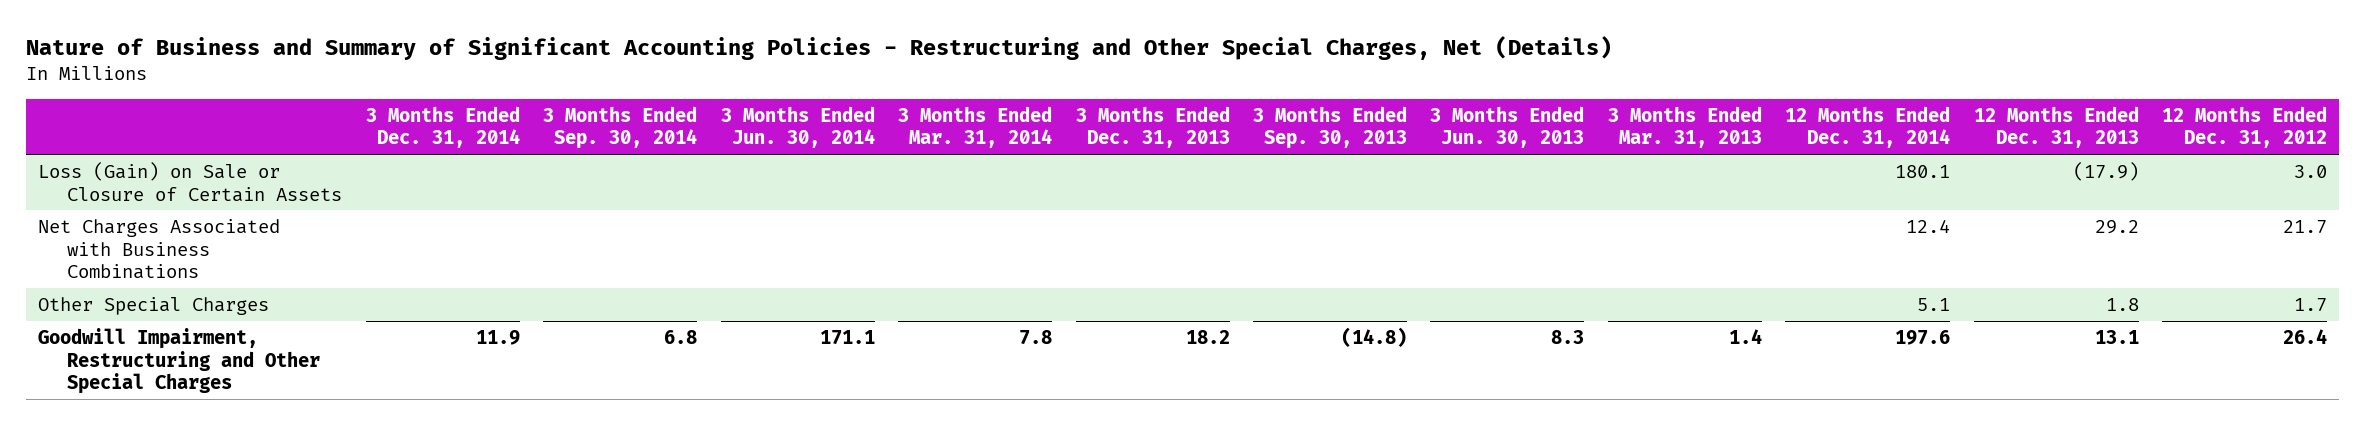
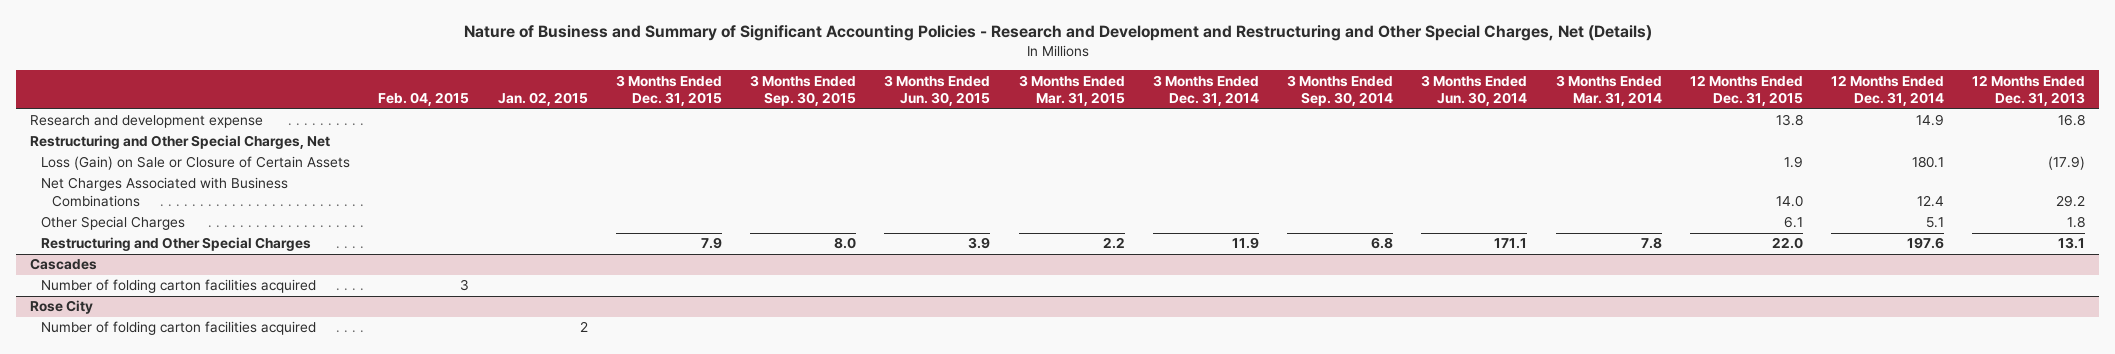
- Nature of Business and Summary of Significant Accounting Policies - Restructuring and Other Special Charges, Net (Details)
+ Nature of Business and Summary of Significant Accounting Policies - Research and Development and Restructuring and Other Special Charges, Net (Details)
- | 3 Months Ended Dec. 31, 2014 | 3 Months Ended Sep. 30, 2014 | 3 Months Ended Jun. 30, 2014 | 3 Months Ended Mar. 31, 2014 | 3 Months Ended Dec. 31, 2013 | 3 Months Ended Sep. 30, 2013 | 3 Months Ended Jun. 30, 2013 | 3 Months Ended Mar. 31, 2013 | 12 Months Ended Dec. 31, 2014 | 12 Months Ended Dec. 31, 2013 | 12 Months Ended Dec. 31, 2012
+ | Feb. 04, 2015 | Jan. 02, 2015 | 3 Months Ended Dec. 31, 2015 | 3 Months Ended Sep. 30, 2015 | 3 Months Ended Jun. 30, 2015 | 3 Months Ended Mar. 31, 2015 | 3 Months Ended Dec. 31, 2014 | 3 Months Ended Sep. 30, 2014 | 3 Months Ended Jun. 30, 2014 | 3 Months Ended Mar. 31, 2014 | 12 Months Ended Dec. 31, 2015 | 12 Months Ended Dec. 31, 2014 | 12 Months Ended Dec. 31, 2013
+ Research and development expense | | | | | | | | | | | 13.8 | 14.9 | 16.8
+ Restructuring and Other Special Charges, Net
- Goodwill Impairment, Restructuring and Other Special Charges | 11.9 | 6.8 | 171.1 | 7.8 | 18.2 | (14.8) | 8.3 | 1.4 | 197.6 | 13.1 | 26.4
+ Restructuring and Other Special Charges | | | 7.9 | 8.0 | 3.9 | 2.2 | 11.9 | 6.8 | 171.1 | 7.8 | 22.0 | 197.6 | 13.1
+ Cascades
+ Number of folding carton facilities acquired | 3 | | | | | | | | | | | |
+ Rose City
+ Number of folding carton facilities acquired | | 2 | | | | | | | | | | |

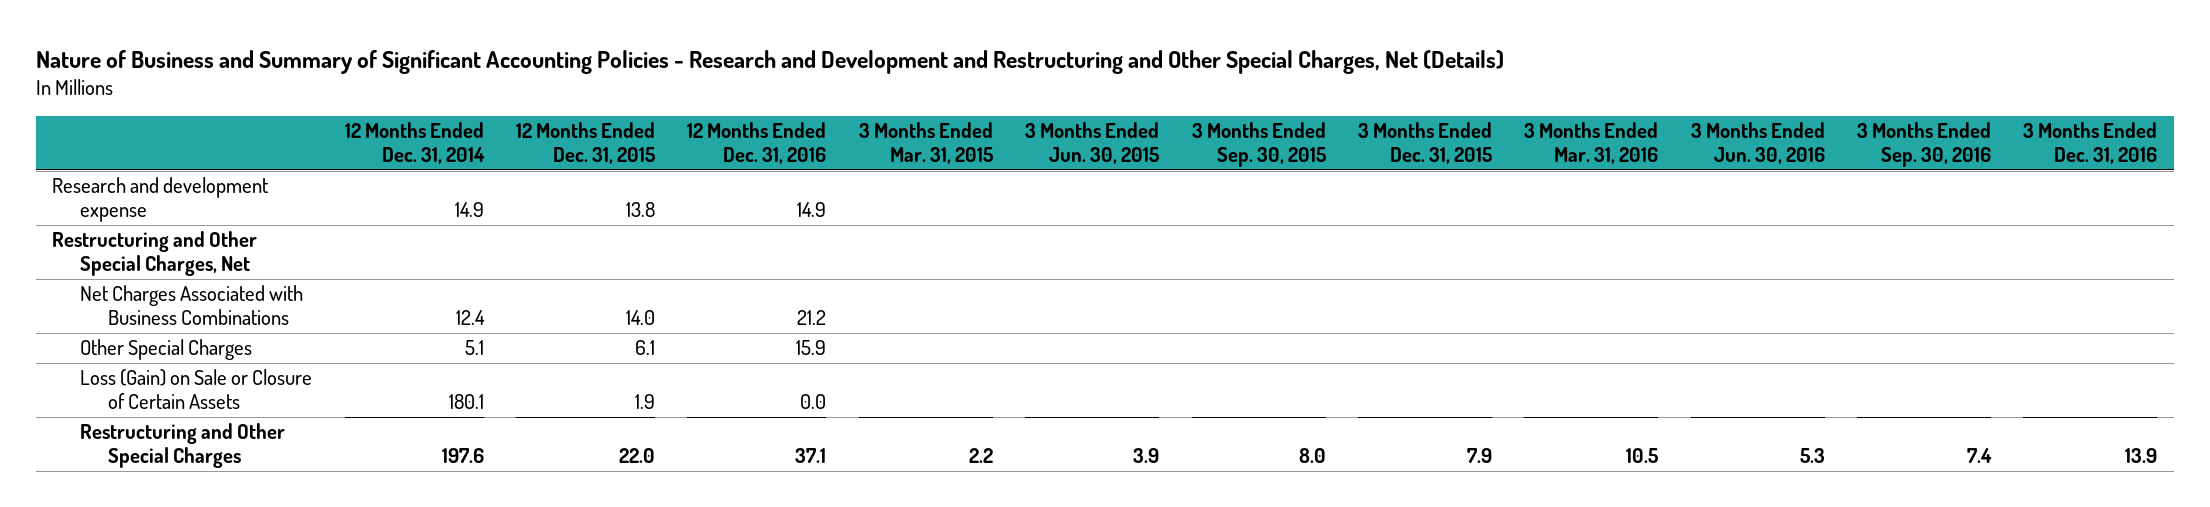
- | Feb. 04, 2015 | Jan. 02, 2015 | 3 Months Ended Dec. 31, 2015 | 3 Months Ended Sep. 30, 2015 | 3 Months Ended Jun. 30, 2015 | 3 Months Ended Mar. 31, 2015 | 3 Months Ended Dec. 31, 2014 | 3 Months Ended Sep. 30, 2014 | 3 Months Ended Jun. 30, 2014 | 3 Months Ended Mar. 31, 2014 | 12 Months Ended Dec. 31, 2015 | 12 Months Ended Dec. 31, 2014 | 12 Months Ended Dec. 31, 2013
+ | 12 Months Ended Dec. 31, 2014 | 12 Months Ended Dec. 31, 2015 | 12 Months Ended Dec. 31, 2016 | 3 Months Ended Mar. 31, 2015 | 3 Months Ended Jun. 30, 2015 | 3 Months Ended Sep. 30, 2015 | 3 Months Ended Dec. 31, 2015 | 3 Months Ended Mar. 31, 2016 | 3 Months Ended Jun. 30, 2016 | 3 Months Ended Sep. 30, 2016 | 3 Months Ended Dec. 31, 2016
moved down: Loss (Gain) on Sale or Closure of Certain Assets | 180.1 | 1.9 | 0.0 | | | | | | | |
- Cascades
- Number of folding carton facilities acquired | 3 | | | | | | | | | | | |
- Rose City
- Number of folding carton facilities acquired | | 2 | | | | | | | | | | |

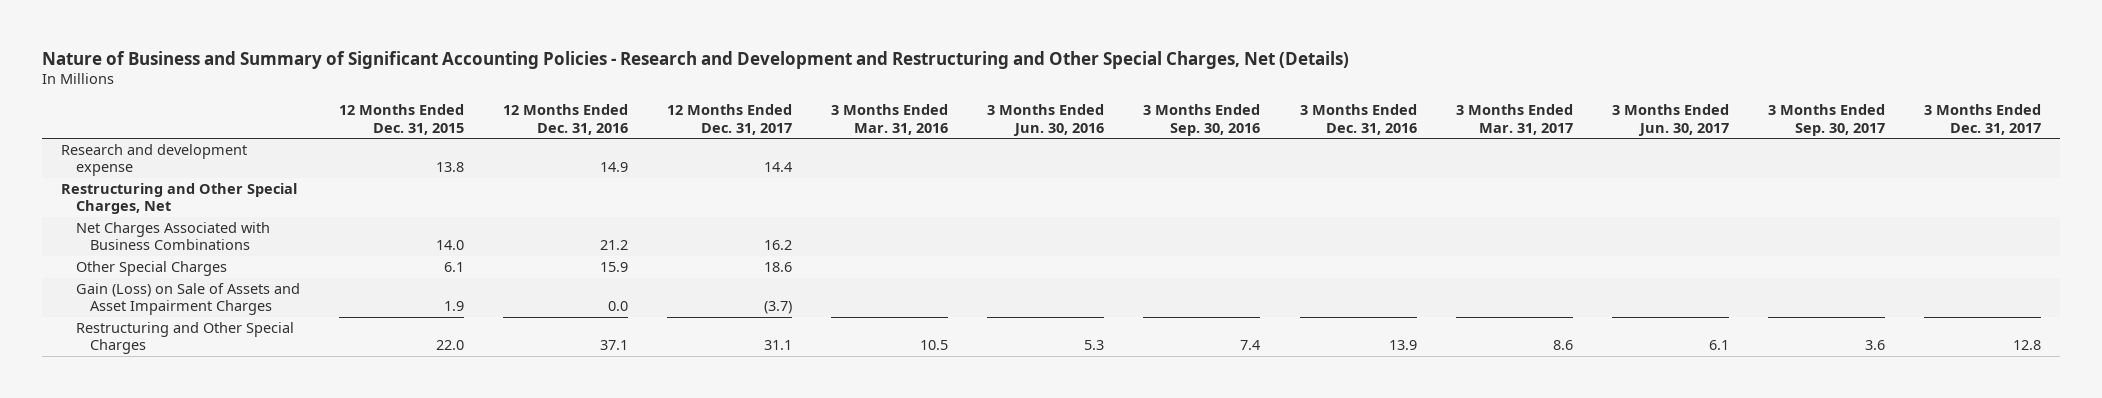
- | 12 Months Ended Dec. 31, 2014 | 12 Months Ended Dec. 31, 2015 | 12 Months Ended Dec. 31, 2016 | 3 Months Ended Mar. 31, 2015 | 3 Months Ended Jun. 30, 2015 | 3 Months Ended Sep. 30, 2015 | 3 Months Ended Dec. 31, 2015 | 3 Months Ended Mar. 31, 2016 | 3 Months Ended Jun. 30, 2016 | 3 Months Ended Sep. 30, 2016 | 3 Months Ended Dec. 31, 2016
+ | 12 Months Ended Dec. 31, 2015 | 12 Months Ended Dec. 31, 2016 | 12 Months Ended Dec. 31, 2017 | 3 Months Ended Mar. 31, 2016 | 3 Months Ended Jun. 30, 2016 | 3 Months Ended Sep. 30, 2016 | 3 Months Ended Dec. 31, 2016 | 3 Months Ended Mar. 31, 2017 | 3 Months Ended Jun. 30, 2017 | 3 Months Ended Sep. 30, 2017 | 3 Months Ended Dec. 31, 2017
- Loss (Gain) on Sale or Closure of Certain Assets | 180.1 | 1.9 | 0.0 | | | | | | | |
+ Gain (Loss) on Sale of Assets and Asset Impairment Charges | 1.9 | 0.0 | (3.7) | | | | | | | |

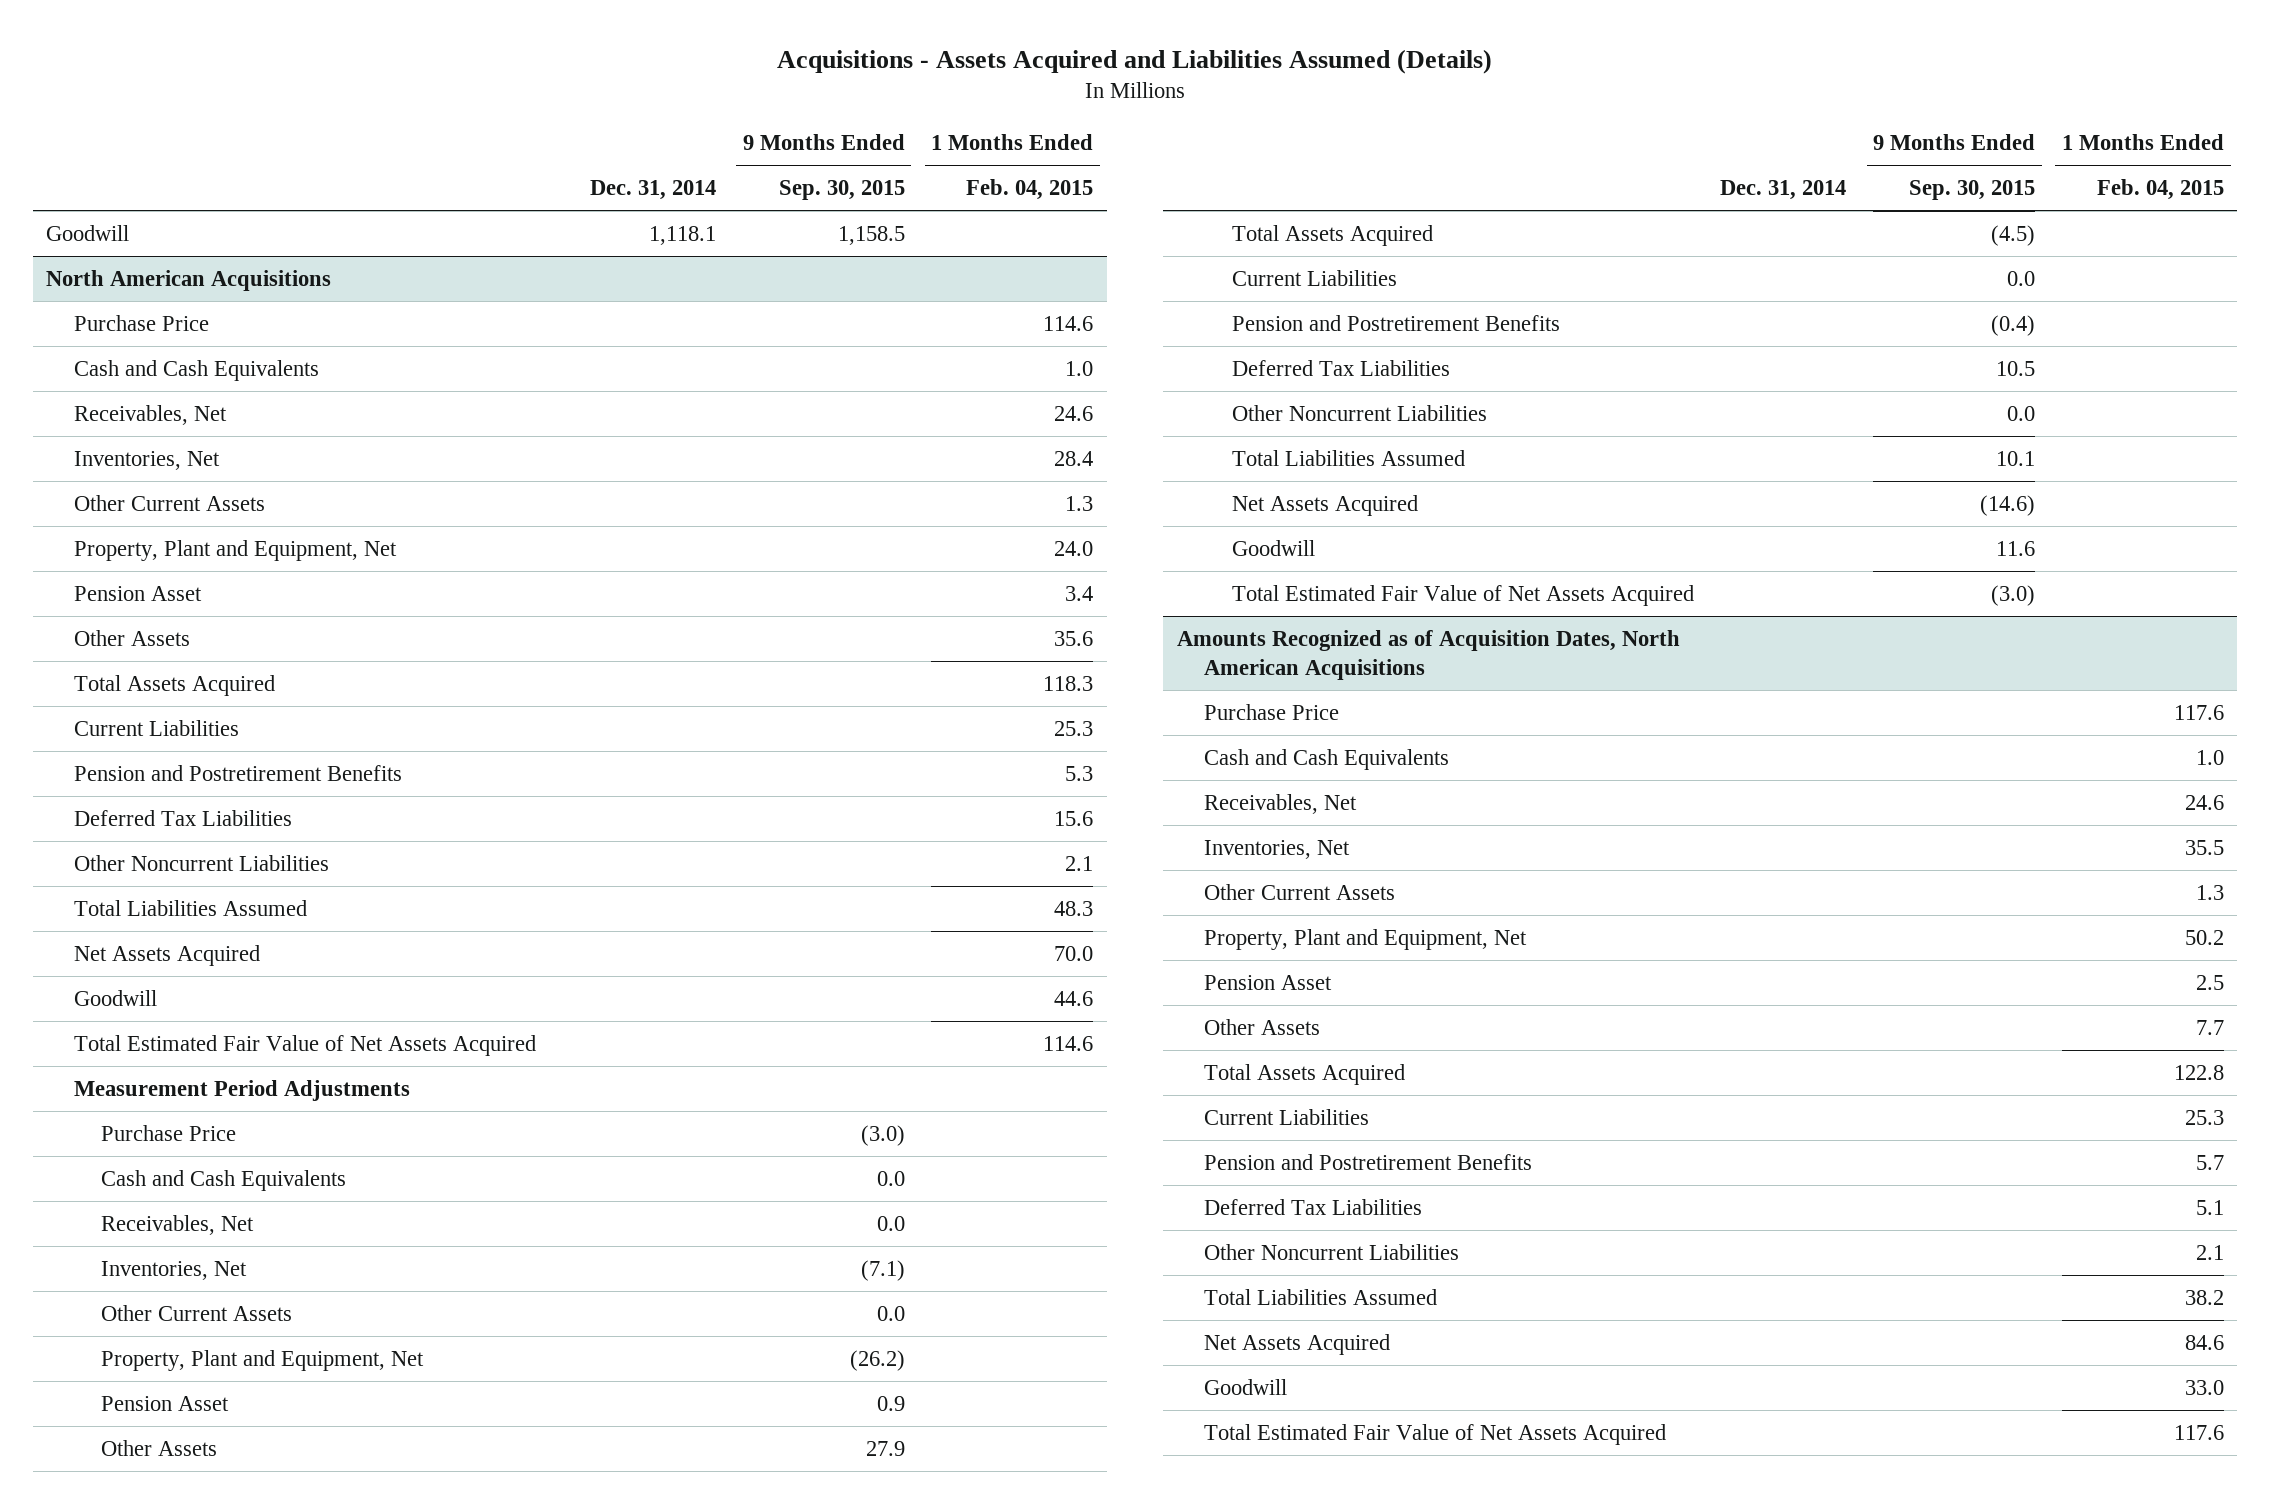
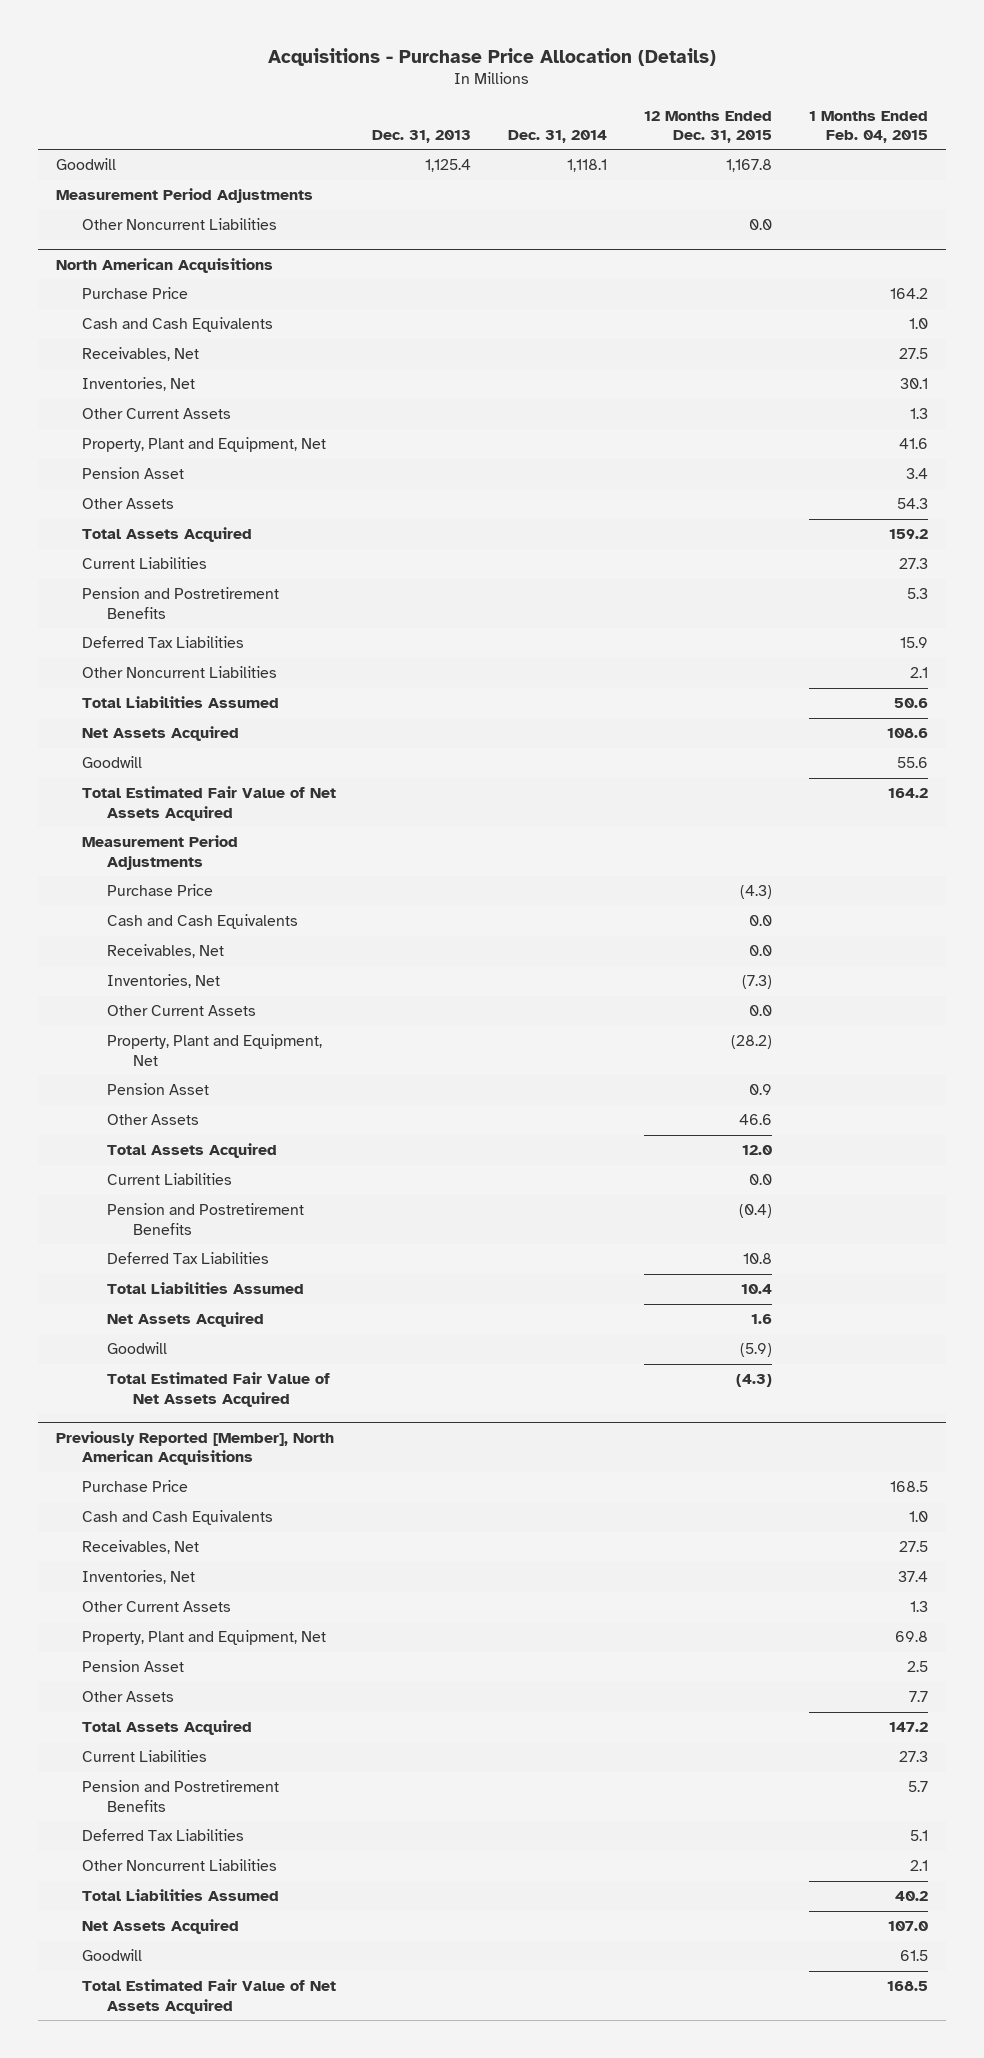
- Acquisitions - Assets Acquired and Liabilities Assumed (Details)
+ Acquisitions - Purchase Price Allocation (Details)
- | Dec. 31, 2014 | 9 Months Ended Sep. 30, 2015 | 1 Months Ended Feb. 04, 2015
+ | Dec. 31, 2013 | Dec. 31, 2014 | 12 Months Ended Dec. 31, 2015 | 1 Months Ended Feb. 04, 2015
+ Measurement Period Adjustments
+ Other Noncurrent Liabilities | | | 0.0 |
@ North American Acquisitions
- Purchase Price | | | 114.6
+ Purchase Price | | | | 164.2
- Receivables, Net | | | 24.6
- Inventories, Net | | | 28.4
+ Receivables, Net | | | | 27.5
+ Inventories, Net | | | | 30.1
- Property, Plant and Equipment, Net | | | 24.0
+ Property, Plant and Equipment, Net | | | | 41.6
- Other Assets | | | 35.6
- Total Assets Acquired | | | 118.3
- Current Liabilities | | | 25.3
+ Other Assets | | | | 54.3
+ Total Assets Acquired | | | | 159.2
+ Current Liabilities | | | | 27.3
- Deferred Tax Liabilities | | | 15.6
+ Deferred Tax Liabilities | | | | 15.9
- Total Liabilities Assumed | | | 48.3
- Net Assets Acquired | | | 70.0
- Goodwill | | | 44.6
- Total Estimated Fair Value of Net Assets Acquired | | | 114.6
+ Total Liabilities Assumed | | | | 50.6
+ Net Assets Acquired | | | | 108.6
+ Goodwill | | | | 55.6
+ Total Estimated Fair Value of Net Assets Acquired | | | | 164.2
- Other Noncurrent Liabilities | | 0.0 |
- Amounts Recognized as of Acquisition Dates, North American Acquisitions
- Purchase Price | | | 117.6
+ Previously Reported [Member], North American Acquisitions
+ Purchase Price | | | | 168.5
- Receivables, Net | | | 24.6
- Inventories, Net | | | 35.5
+ Receivables, Net | | | | 27.5
+ Inventories, Net | | | | 37.4
- Property, Plant and Equipment, Net | | | 50.2
+ Property, Plant and Equipment, Net | | | | 69.8
- Total Assets Acquired | | | 122.8
- Current Liabilities | | | 25.3
+ Total Assets Acquired | | | | 147.2
+ Current Liabilities | | | | 27.3
- Total Liabilities Assumed | | | 38.2
- Net Assets Acquired | | | 84.6
- Goodwill | | | 33.0
- Total Estimated Fair Value of Net Assets Acquired | | | 117.6
+ Total Liabilities Assumed | | | | 40.2
+ Net Assets Acquired | | | | 107.0
+ Goodwill | | | | 61.5
+ Total Estimated Fair Value of Net Assets Acquired | | | | 168.5

